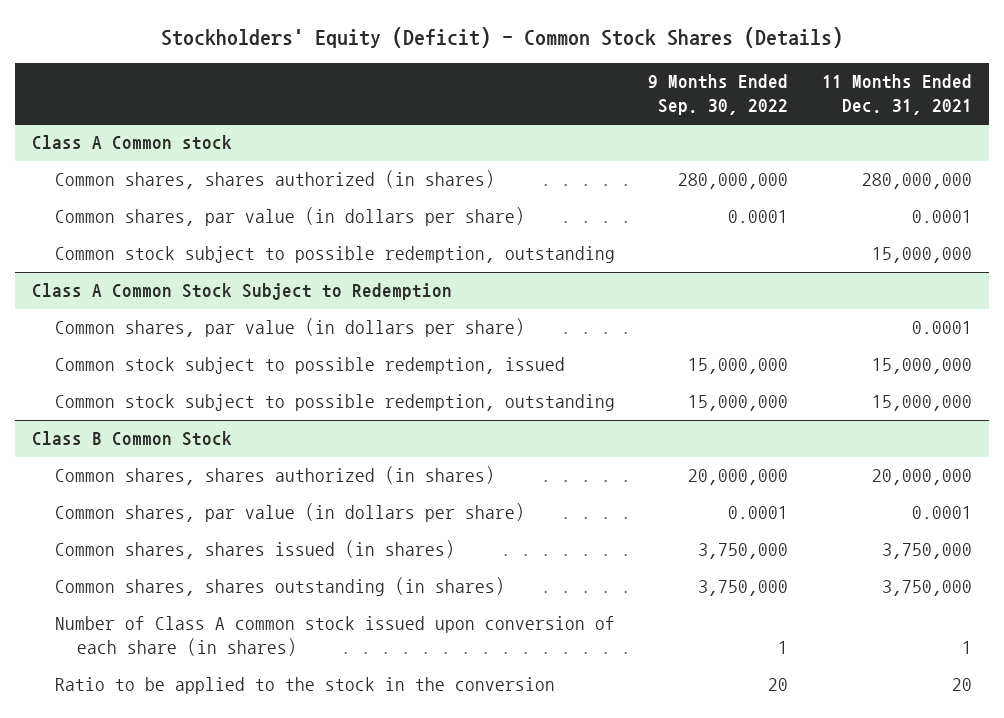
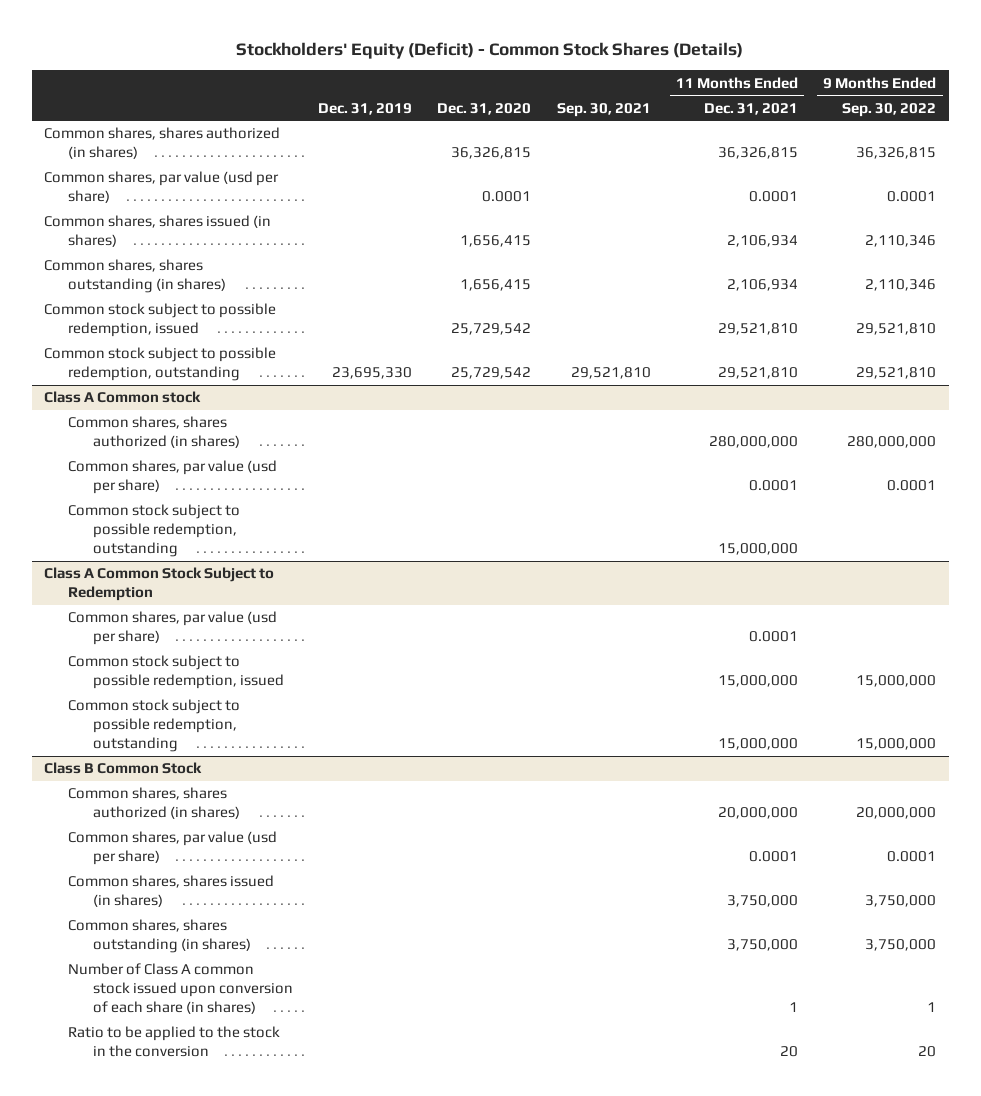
- | 9 Months Ended Sep. 30, 2022 | 11 Months Ended Dec. 31, 2021
+ | Dec. 31, 2019 | Dec. 31, 2020 | Sep. 30, 2021 | 11 Months Ended Dec. 31, 2021 | 9 Months Ended Sep. 30, 2022
+ Common shares, shares authorized (in shares) | | 36,326,815 | | 36,326,815 | 36,326,815
+ Common shares, par value (usd per share) | | 0.0001 | | 0.0001 | 0.0001
+ Common shares, shares issued (in shares) | | 1,656,415 | | 2,106,934 | 2,110,346
+ Common shares, shares outstanding (in shares) | | 1,656,415 | | 2,106,934 | 2,110,346
+ Common stock subject to possible redemption, issued | | 25,729,542 | | 29,521,810 | 29,521,810
+ Common stock subject to possible redemption, outstanding | 23,695,330 | 25,729,542 | 29,521,810 | 29,521,810 | 29,521,810
@ Class A Common stock
- Common shares, par value (in dollars per share) | 0.0001 | 0.0001
+ Common shares, par value (usd per share) | | | | 0.0001 | 0.0001
@ Class A Common Stock Subject to Redemption
- Common shares, par value (in dollars per share) | | 0.0001
+ Common shares, par value (usd per share) | | | | 0.0001 |
@ Class B Common Stock
- Common shares, par value (in dollars per share) | 0.0001 | 0.0001
+ Common shares, par value (usd per share) | | | | 0.0001 | 0.0001

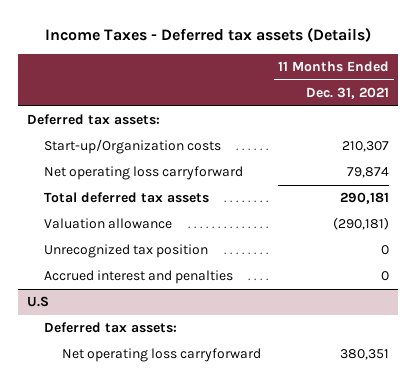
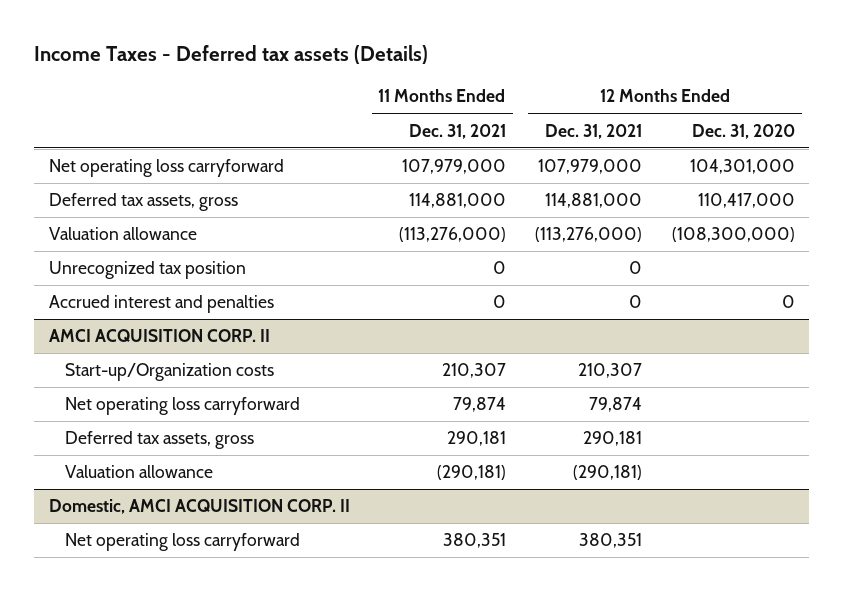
- | 11 Months Ended Dec. 31, 2021
+ | 11 Months Ended Dec. 31, 2021 | 12 Months Ended Dec. 31, 2021 | 12 Months Ended Dec. 31, 2020
- Deferred tax assets:
+ Net operating loss carryforward | 107,979,000 | 107,979,000 | 104,301,000
+ Deferred tax assets, gross | 114,881,000 | 114,881,000 | 110,417,000
+ Valuation allowance | (113,276,000) | (113,276,000) | (108,300,000)
moved up: Unrecognized tax position | 0 | 0 |
moved up: Accrued interest and penalties | 0 | 0 | 0
+ AMCI ACQUISITION CORP. II
- Total deferred tax assets | 290,181
+ Deferred tax assets, gross | 290,181 | 290,181 |
- U.S
- Deferred tax assets:
+ Domestic, AMCI ACQUISITION CORP. II

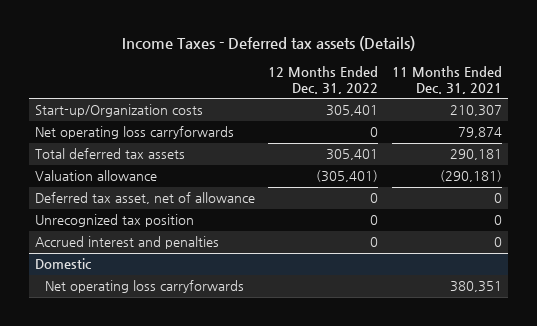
- | 11 Months Ended Dec. 31, 2021 | 12 Months Ended Dec. 31, 2021 | 12 Months Ended Dec. 31, 2020
+ | 12 Months Ended Dec. 31, 2022 | 11 Months Ended Dec. 31, 2021
- Net operating loss carryforward | 107,979,000 | 107,979,000 | 104,301,000
- Deferred tax assets, gross | 114,881,000 | 114,881,000 | 110,417,000
- Valuation allowance | (113,276,000) | (113,276,000) | (108,300,000)
- AMCI ACQUISITION CORP. II
- Net operating loss carryforward | 79,874 | 79,874 |
- Deferred tax assets, gross | 290,181 | 290,181 |
+ Net operating loss carryforwards | 0 | 79,874
+ Total deferred tax assets | 305,401 | 290,181
- Domestic, AMCI ACQUISITION CORP. II
- Net operating loss carryforward | 380,351 | 380,351 |
+ Deferred tax asset, net of allowance | 0 | 0
moved down: Unrecognized tax position | 0 | 0
moved down: Accrued interest and penalties | 0 | 0
+ Domestic
+ Net operating loss carryforwards | | 380,351

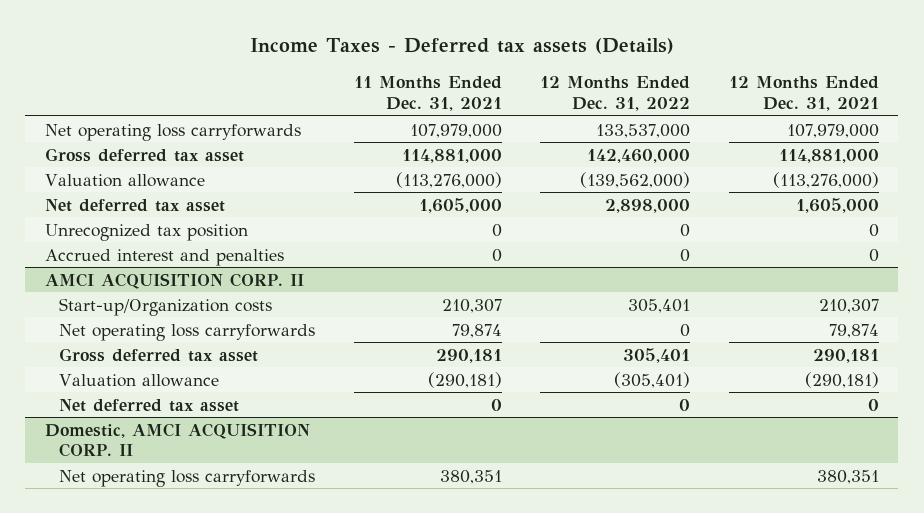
- | 12 Months Ended Dec. 31, 2022 | 11 Months Ended Dec. 31, 2021
+ | 11 Months Ended Dec. 31, 2021 | 12 Months Ended Dec. 31, 2022 | 12 Months Ended Dec. 31, 2021
+ Net operating loss carryforwards | 107,979,000 | 133,537,000 | 107,979,000
+ Gross deferred tax asset | 114,881,000 | 142,460,000 | 114,881,000
+ Valuation allowance | (113,276,000) | (139,562,000) | (113,276,000)
+ Net deferred tax asset | 1,605,000 | 2,898,000 | 1,605,000
moved up: Unrecognized tax position | 0 | 0 | 0
moved up: Accrued interest and penalties | 0 | 0 | 0
+ AMCI ACQUISITION CORP. II
- Total deferred tax assets | 305,401 | 290,181
+ Gross deferred tax asset | 290,181 | 305,401 | 290,181
- Deferred tax asset, net of allowance | 0 | 0
- Domestic
+ Net deferred tax asset | 0 | 0 | 0
+ Domestic, AMCI ACQUISITION CORP. II

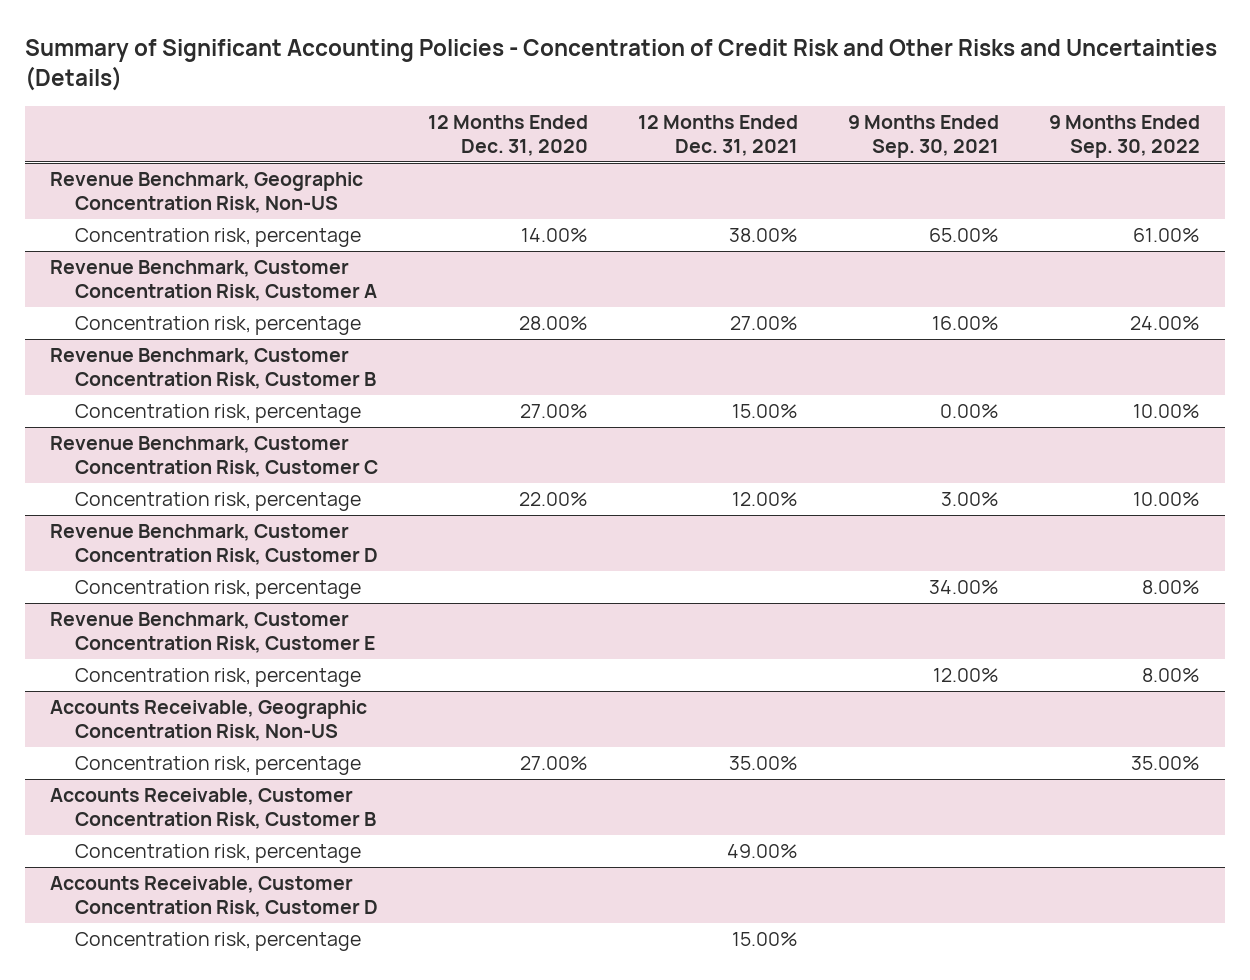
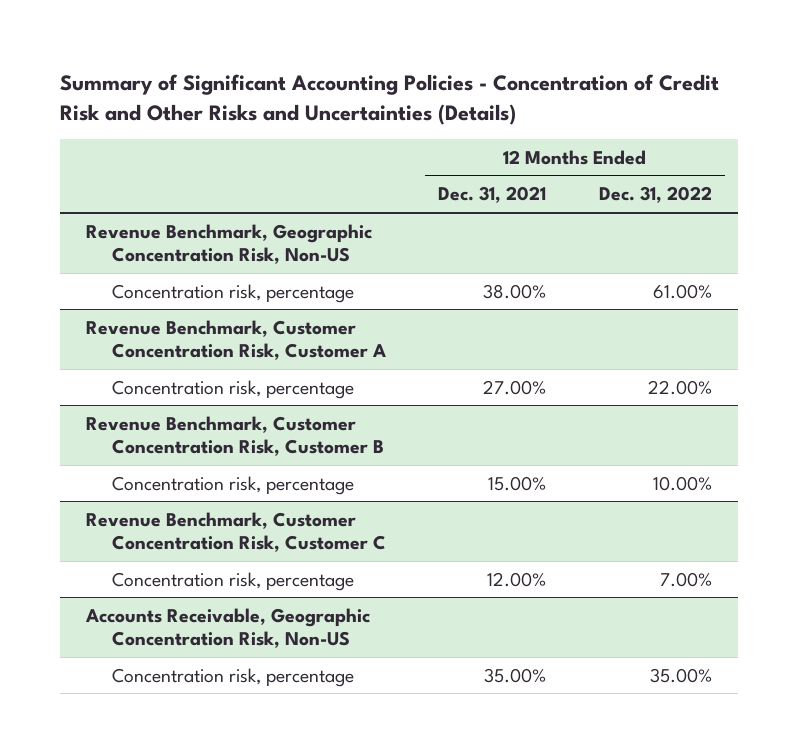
- | 12 Months Ended Dec. 31, 2020 | 12 Months Ended Dec. 31, 2021 | 9 Months Ended Sep. 30, 2021 | 9 Months Ended Sep. 30, 2022
+ | 12 Months Ended Dec. 31, 2021 | 12 Months Ended Dec. 31, 2022
- Revenue Benchmark, Customer Concentration Risk, Customer D
- Concentration risk, percentage | | | 34.00% | 8.00%
- Revenue Benchmark, Customer Concentration Risk, Customer E
- Concentration risk, percentage | | | 12.00% | 8.00%
- Accounts Receivable, Customer Concentration Risk, Customer B
- Concentration risk, percentage | | 49.00% | |
- Accounts Receivable, Customer Concentration Risk, Customer D
- Concentration risk, percentage | | 15.00% | |

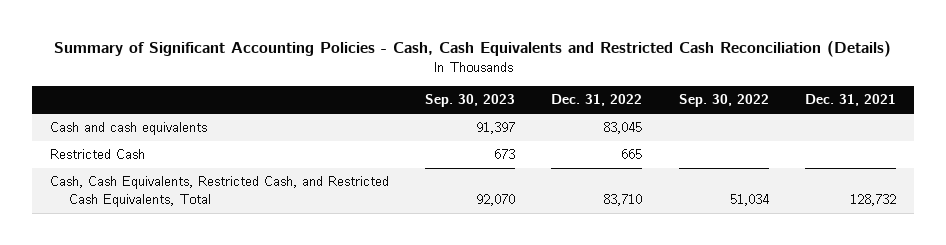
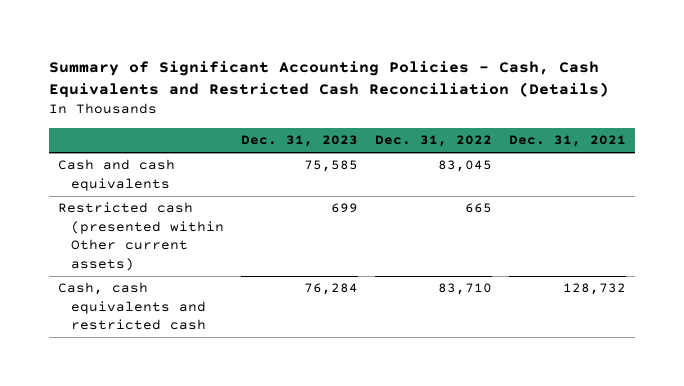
- | Sep. 30, 2023 | Dec. 31, 2022 | Sep. 30, 2022 | Dec. 31, 2021
+ | Dec. 31, 2023 | Dec. 31, 2022 | Dec. 31, 2021
- Restricted Cash | 673 | 665 | |
- Cash, Cash Equivalents, Restricted Cash, and Restricted Cash Equivalents, Total | 92,070 | 83,710 | 51,034 | 128,732
+ Restricted cash (presented within Other current assets) | 699 | 665 |
+ Cash, cash equivalents and restricted cash | 76,284 | 83,710 | 128,732

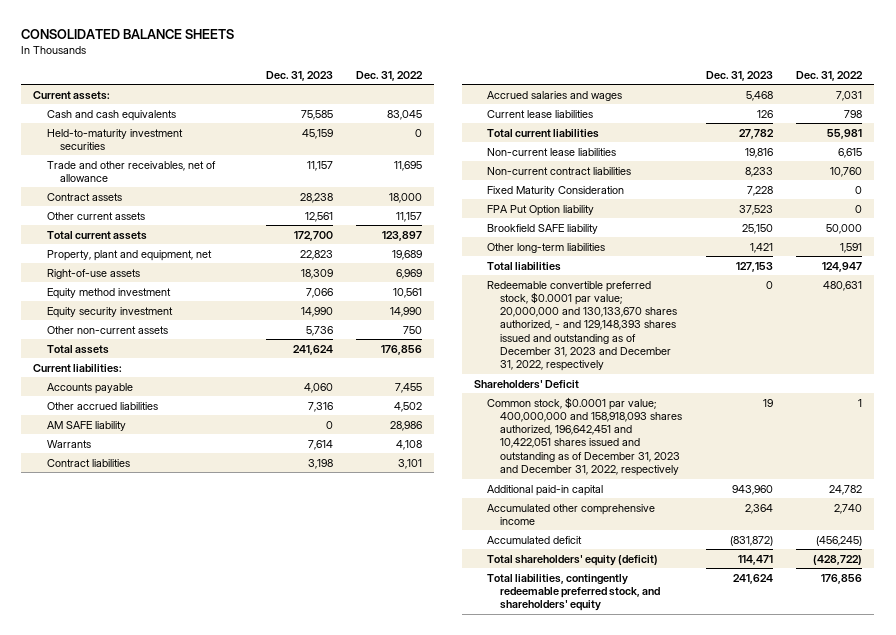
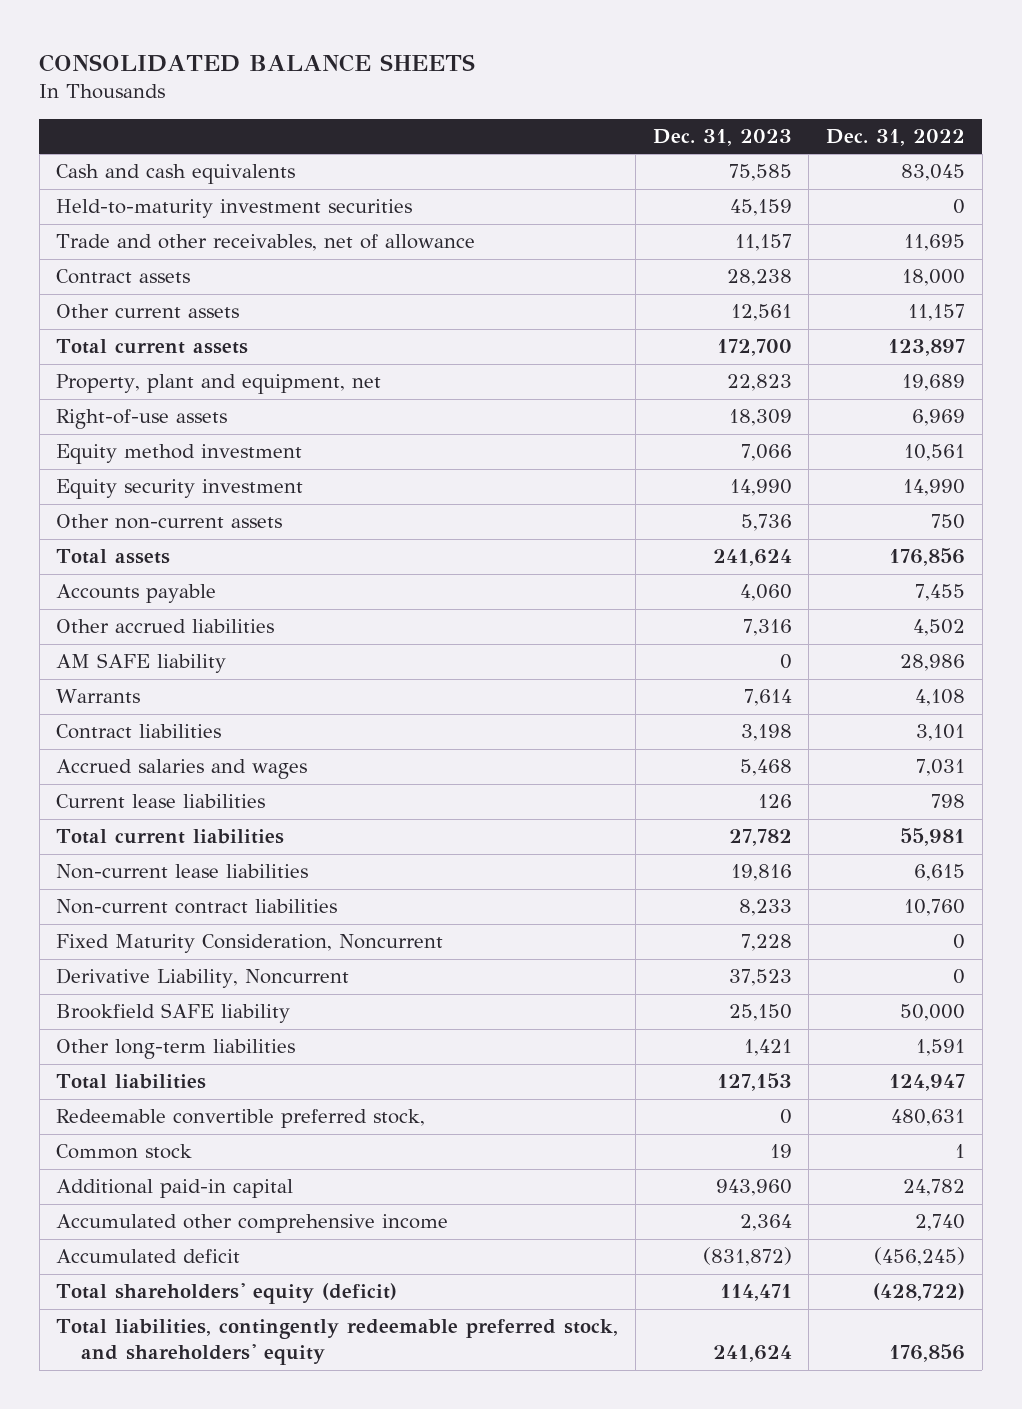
- Current assets:
- Current liabilities:
- Fixed Maturity Consideration | 7,228 | 0
- FPA Put Option liability | 37,523 | 0
+ Fixed Maturity Consideration, Noncurrent | 7,228 | 0
+ Derivative Liability, Noncurrent | 37,523 | 0
- Redeemable convertible preferred stock, $0.0001 par value; 20,000,000 and 130,133,670 shares authorized, - and 129,148,393 shares issued and outstanding as of December 31, 2023 and December 31, 2022, respectively | 0 | 480,631
- Shareholders' Deficit
- Common stock, $0.0001 par value; 400,000,000 and 158,918,093 shares authorized, 196,642,451 and 10,422,051 shares issued and outstanding as of December 31, 2023 and December 31, 2022, respectively | 19 | 1
+ Redeemable convertible preferred stock, | 0 | 480,631
+ Common stock | 19 | 1

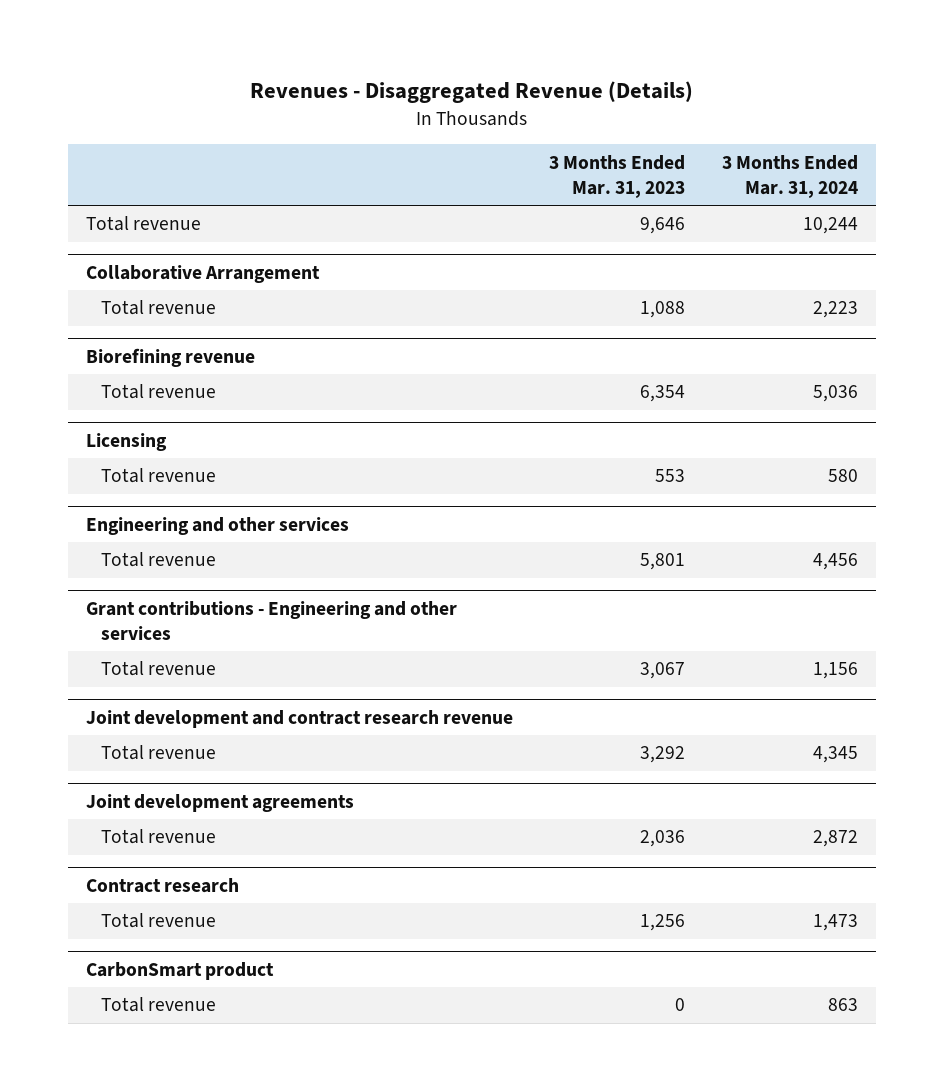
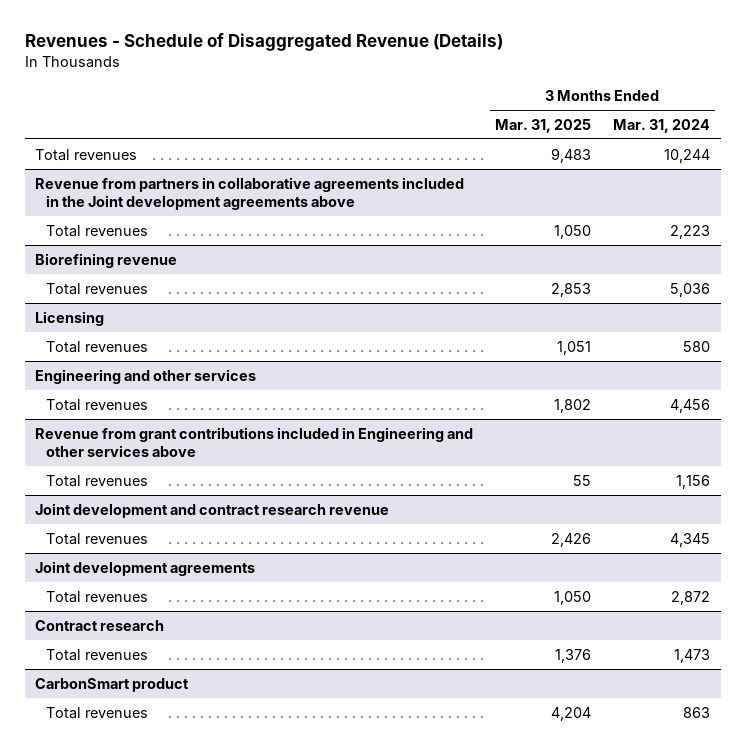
- Revenues - Disaggregated Revenue (Details)
+ Revenues - Schedule of Disaggregated Revenue (Details)
- | 3 Months Ended Mar. 31, 2023 | 3 Months Ended Mar. 31, 2024
+ | 3 Months Ended Mar. 31, 2025 | 3 Months Ended Mar. 31, 2024
- Total revenue | 9,646 | 10,244
- Collaborative Arrangement
- Total revenue | 1,088 | 2,223
+ Total revenues | 9,483 | 10,244
+ Revenue from partners in collaborative agreements included in the Joint development agreements above
+ Total revenues | 1,050 | 2,223
@ Biorefining revenue
- Total revenue | 6,354 | 5,036
+ Total revenues | 2,853 | 5,036
@ Licensing
- Total revenue | 553 | 580
+ Total revenues | 1,051 | 580
@ Engineering and other services
- Total revenue | 5,801 | 4,456
- Grant contributions - Engineering and other services
- Total revenue | 3,067 | 1,156
@ Engineering and other services
+ Total revenues | 1,802 | 4,456
+ Revenue from grant contributions included in Engineering and other services above
+ Total revenues | 55 | 1,156
@ Joint development and contract research revenue
- Total revenue | 3,292 | 4,345
+ Total revenues | 2,426 | 4,345
@ Joint development agreements
- Total revenue | 2,036 | 2,872
+ Total revenues | 1,050 | 2,872
@ Contract research
- Total revenue | 1,256 | 1,473
+ Total revenues | 1,376 | 1,473
@ CarbonSmart product
- Total revenue | 0 | 863
+ Total revenues | 4,204 | 863

